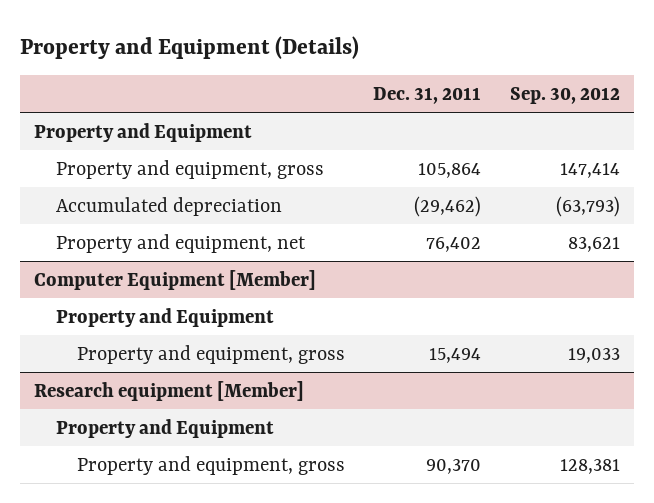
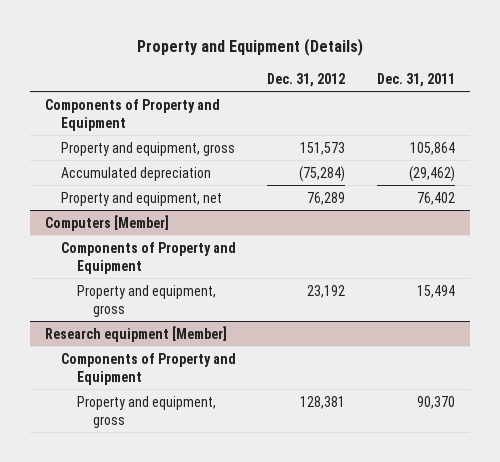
- | Dec. 31, 2011 | Sep. 30, 2012
+ | Dec. 31, 2012 | Dec. 31, 2011
- Property and Equipment
+ Components of Property and Equipment
- Computer Equipment [Member]
- Property and Equipment
+ Computers [Member]
+ Components of Property and Equipment
@ Research equipment [Member]
- Property and Equipment
+ Components of Property and Equipment

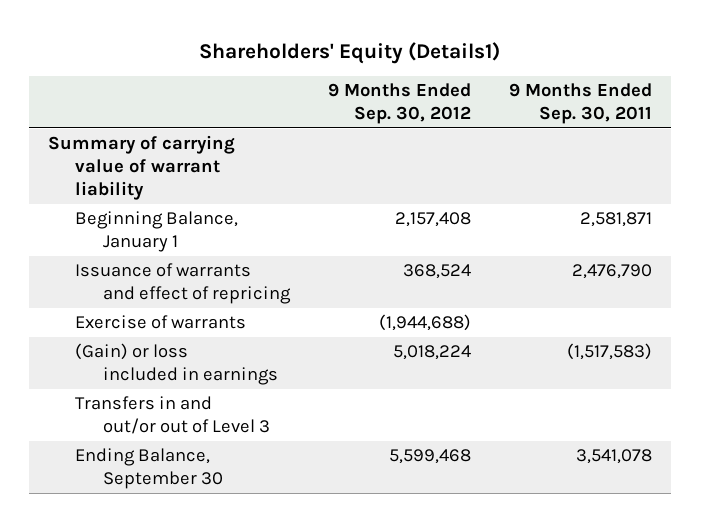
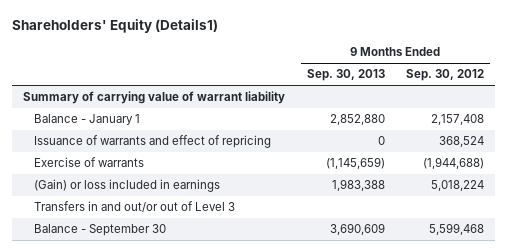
- | 9 Months Ended Sep. 30, 2012 | 9 Months Ended Sep. 30, 2011
+ | 9 Months Ended Sep. 30, 2013 | 9 Months Ended Sep. 30, 2012
- Beginning Balance, January 1 | 2,157,408 | 2,581,871
+ Balance - January 1 | 2,852,880 | 2,157,408
- Ending Balance, September 30 | 5,599,468 | 3,541,078
+ Balance - September 30 | 3,690,609 | 5,599,468

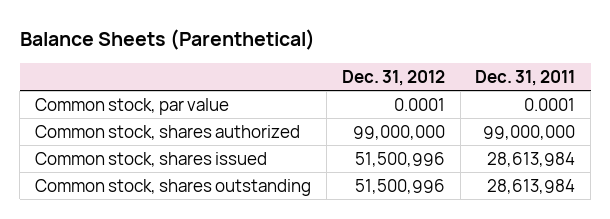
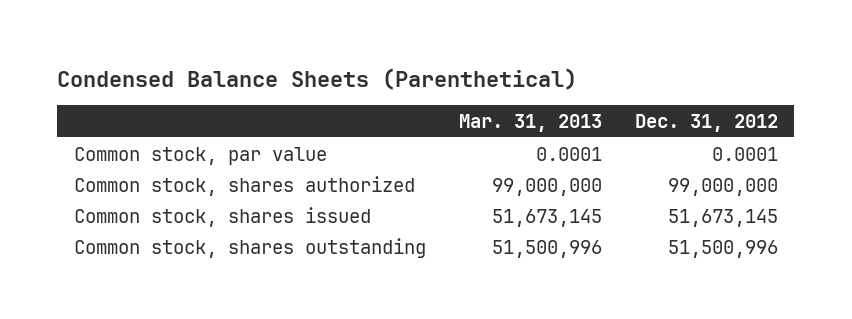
- Balance Sheets (Parenthetical)
+ Condensed Balance Sheets (Parenthetical)
- | Dec. 31, 2012 | Dec. 31, 2011
+ | Mar. 31, 2013 | Dec. 31, 2012
- Common stock, shares issued | 51,500,996 | 28,613,984
+ Common stock, shares issued | 51,673,145 | 51,673,145

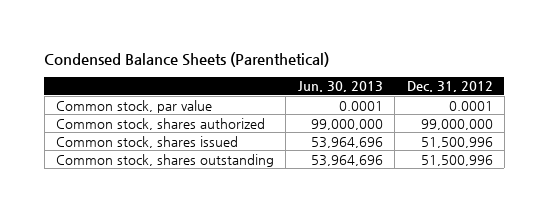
- | Mar. 31, 2013 | Dec. 31, 2012
+ | Jun. 30, 2013 | Dec. 31, 2012
- Common stock, shares issued | 51,673,145 | 51,673,145
+ Common stock, shares issued | 53,964,696 | 51,500,996

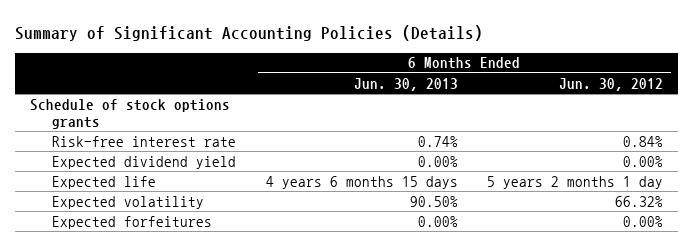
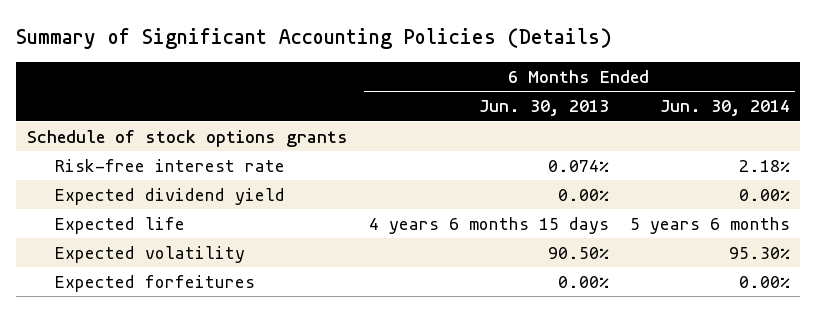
- | 6 Months Ended Jun. 30, 2013 | 6 Months Ended Jun. 30, 2012
+ | 6 Months Ended Jun. 30, 2013 | 6 Months Ended Jun. 30, 2014
- Risk-free interest rate | 0.74% | 0.84%
+ Risk-free interest rate | 0.074% | 2.18%

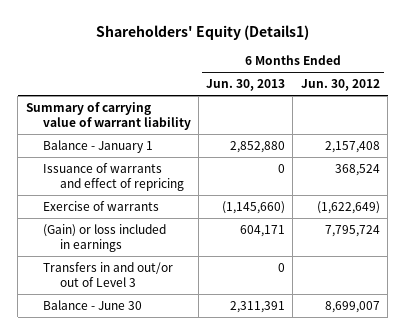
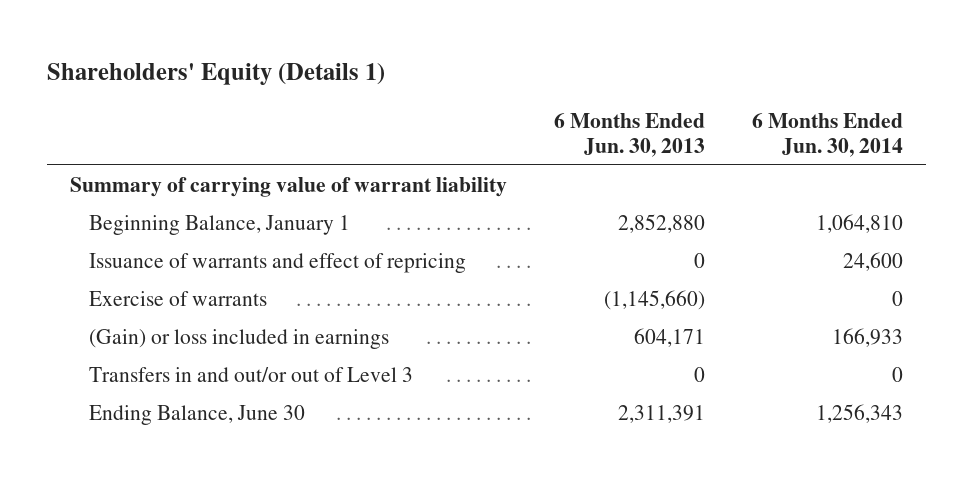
- Shareholders' Equity (Details1)
+ Shareholders' Equity (Details 1)
- | 6 Months Ended Jun. 30, 2013 | 6 Months Ended Jun. 30, 2012
+ | 6 Months Ended Jun. 30, 2013 | 6 Months Ended Jun. 30, 2014
- Balance - January 1 | 2,852,880 | 2,157,408
+ Beginning Balance, January 1 | 2,852,880 | 1,064,810
- Balance - June 30 | 2,311,391 | 8,699,007
+ Ending Balance, June 30 | 2,311,391 | 1,256,343

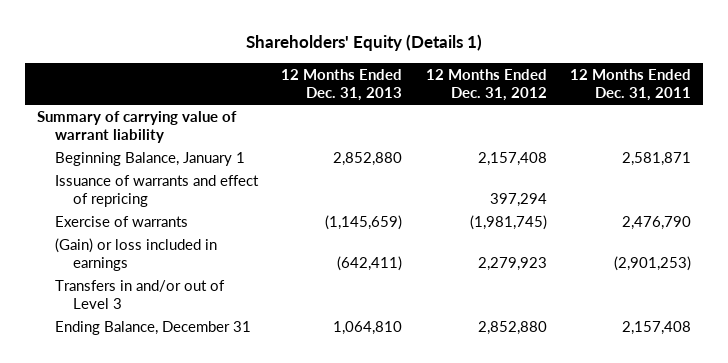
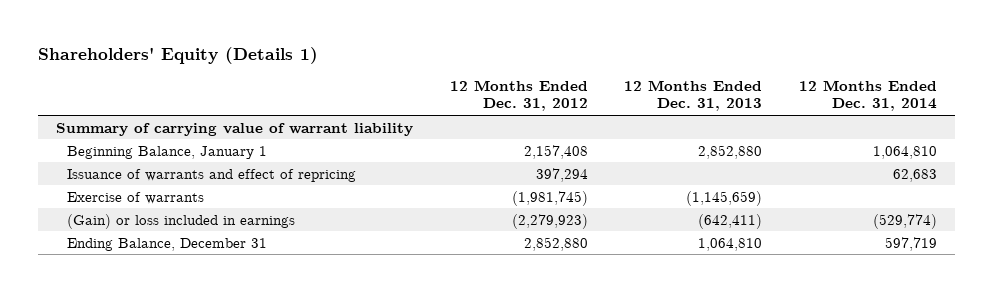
- | 12 Months Ended Dec. 31, 2013 | 12 Months Ended Dec. 31, 2012 | 12 Months Ended Dec. 31, 2011
+ | 12 Months Ended Dec. 31, 2012 | 12 Months Ended Dec. 31, 2013 | 12 Months Ended Dec. 31, 2014
- (Gain) or loss included in earnings | (642,411) | 2,279,923 | (2,901,253)
- Transfers in and/or out of Level 3
+ (Gain) or loss included in earnings | (2,279,923) | (642,411) | (529,774)

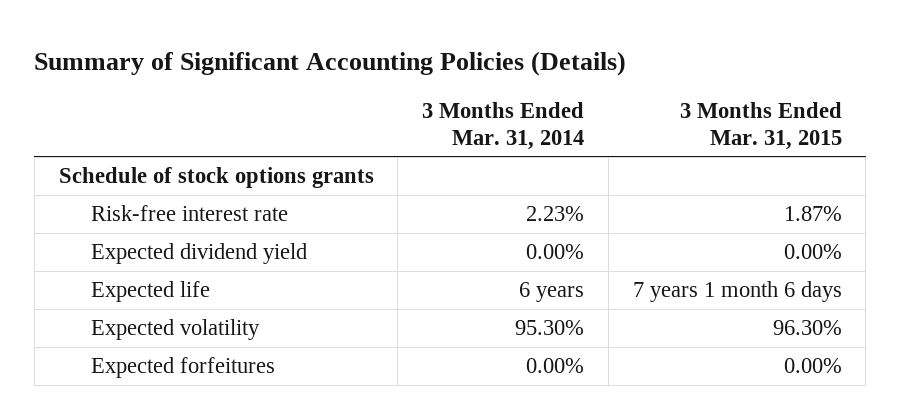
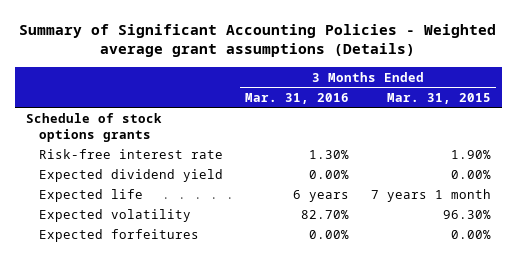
- Summary of Significant Accounting Policies (Details)
+ Summary of Significant Accounting Policies - Weighted average grant assumptions (Details)
- | 3 Months Ended Mar. 31, 2014 | 3 Months Ended Mar. 31, 2015
+ | 3 Months Ended Mar. 31, 2016 | 3 Months Ended Mar. 31, 2015
- Risk-free interest rate | 2.23% | 1.87%
+ Risk-free interest rate | 1.30% | 1.90%
- Expected life | 6 years | 7 years 1 month 6 days
+ Expected life | 6 years | 7 years 1 month

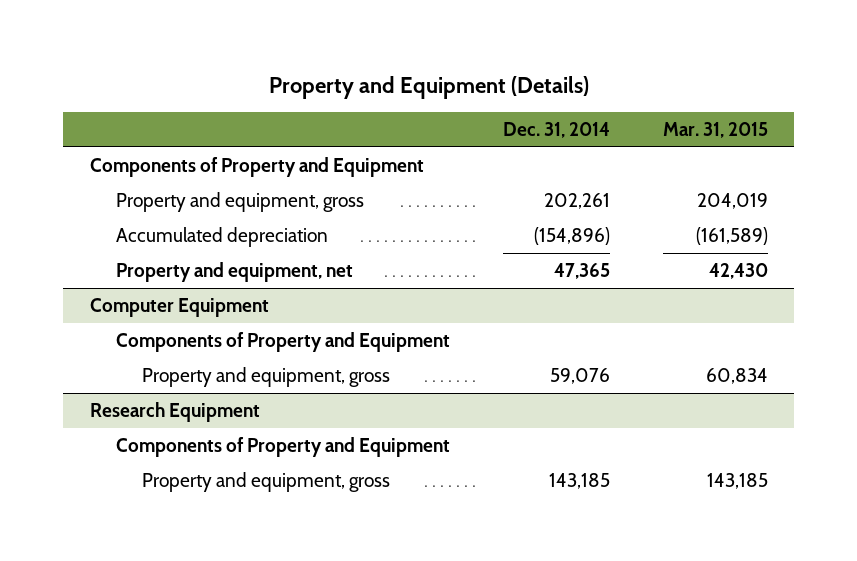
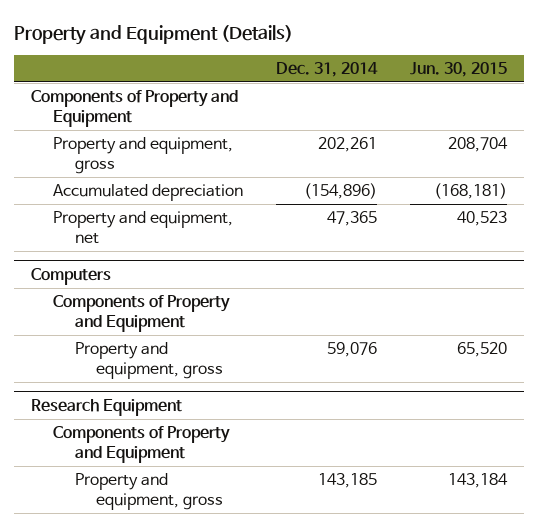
- | Dec. 31, 2014 | Mar. 31, 2015
+ | Dec. 31, 2014 | Jun. 30, 2015
- Computer Equipment
+ Computers

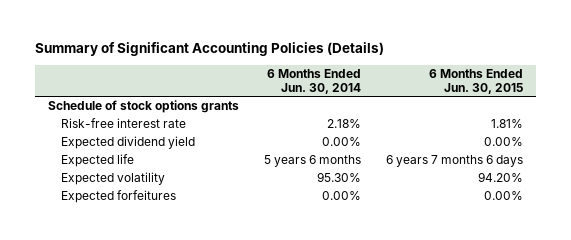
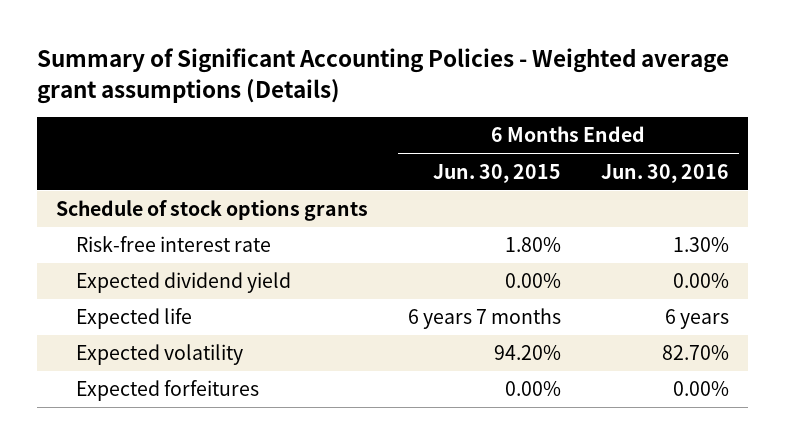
- Summary of Significant Accounting Policies (Details)
+ Summary of Significant Accounting Policies - Weighted average grant assumptions (Details)
- | 6 Months Ended Jun. 30, 2014 | 6 Months Ended Jun. 30, 2015
+ | 6 Months Ended Jun. 30, 2015 | 6 Months Ended Jun. 30, 2016
- Risk-free interest rate | 2.18% | 1.81%
+ Risk-free interest rate | 1.80% | 1.30%
- Expected life | 5 years 6 months | 6 years 7 months 6 days
+ Expected life | 6 years 7 months | 6 years

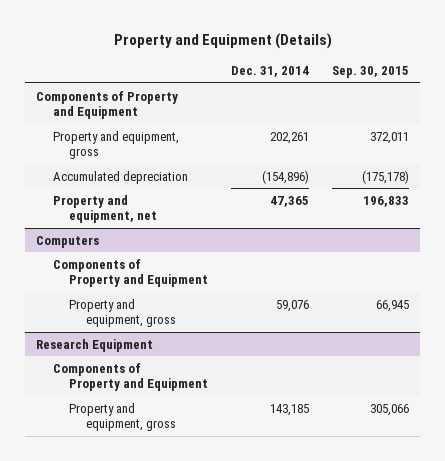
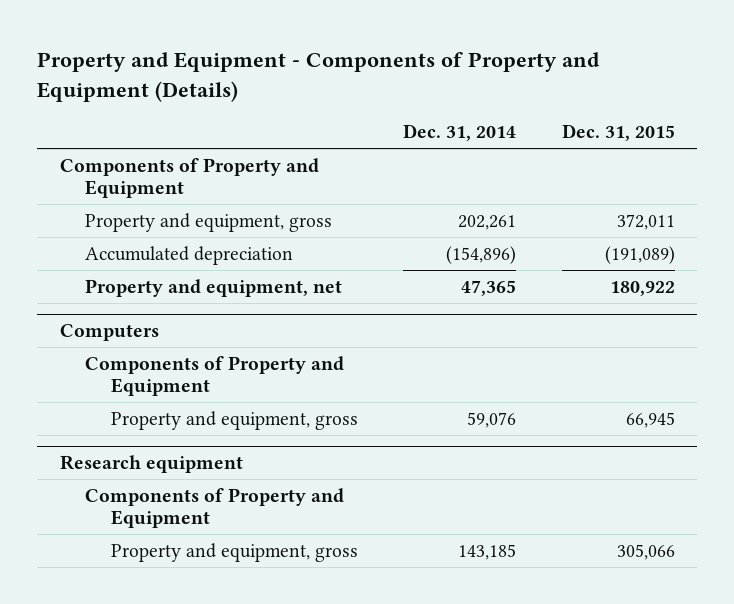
- Property and Equipment (Details)
+ Property and Equipment - Components of Property and Equipment (Details)
- | Dec. 31, 2014 | Sep. 30, 2015
+ | Dec. 31, 2014 | Dec. 31, 2015
- Research Equipment
+ Research equipment

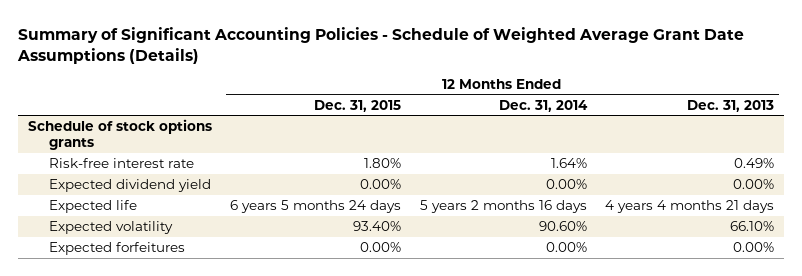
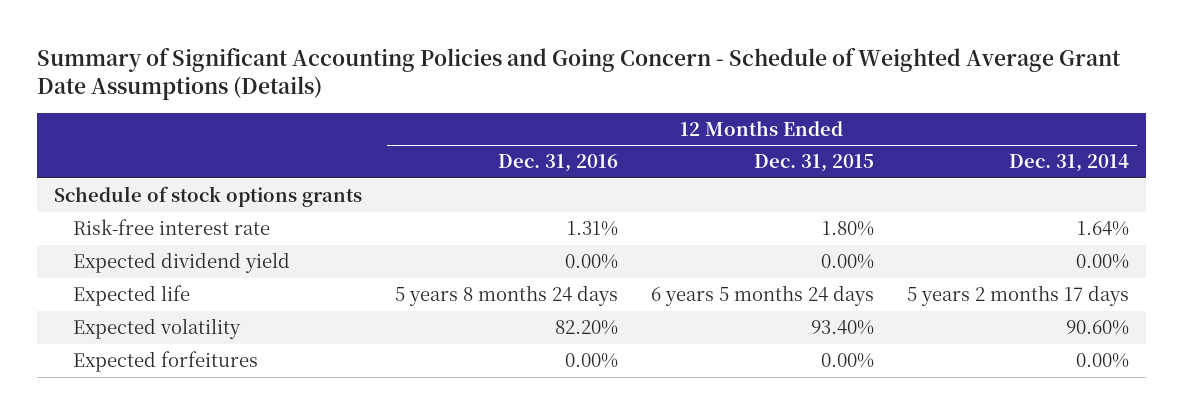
- Summary of Significant Accounting Policies - Schedule of Weighted Average Grant Date Assumptions (Details)
+ Summary of Significant Accounting Policies and Going Concern - Schedule of Weighted Average Grant Date Assumptions (Details)
- | 12 Months Ended Dec. 31, 2015 | 12 Months Ended Dec. 31, 2014 | 12 Months Ended Dec. 31, 2013
+ | 12 Months Ended Dec. 31, 2016 | 12 Months Ended Dec. 31, 2015 | 12 Months Ended Dec. 31, 2014
- Expected life | 6 years 5 months 24 days | 5 years 2 months 16 days | 4 years 4 months 21 days
+ Expected life | 5 years 8 months 24 days | 6 years 5 months 24 days | 5 years 2 months 17 days

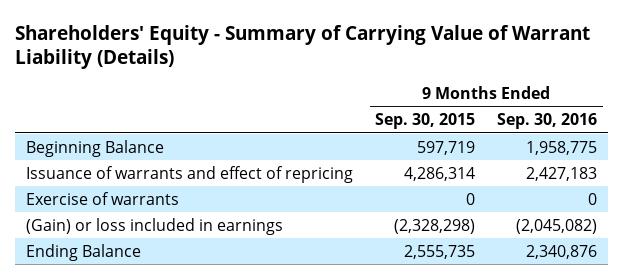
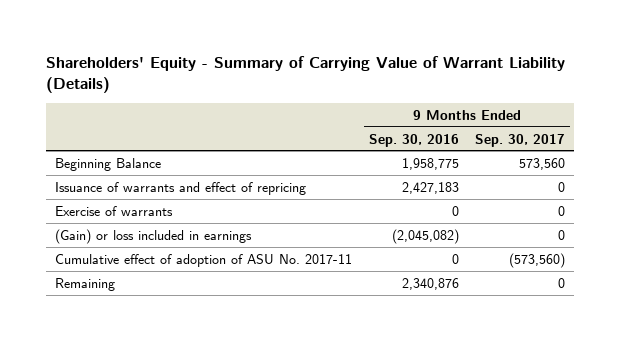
- | 9 Months Ended Sep. 30, 2015 | 9 Months Ended Sep. 30, 2016
+ | 9 Months Ended Sep. 30, 2016 | 9 Months Ended Sep. 30, 2017
- Ending Balance | 2,555,735 | 2,340,876
+ Cumulative effect of adoption of ASU No. 2017-11 | 0 | (573,560)
+ Remaining | 2,340,876 | 0

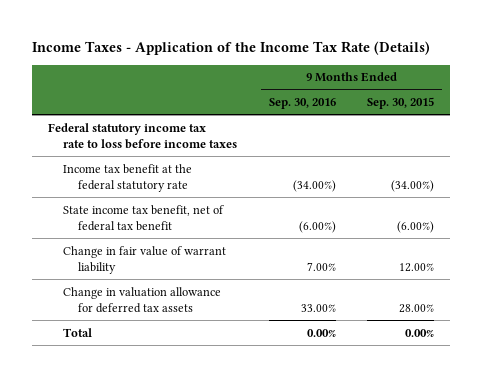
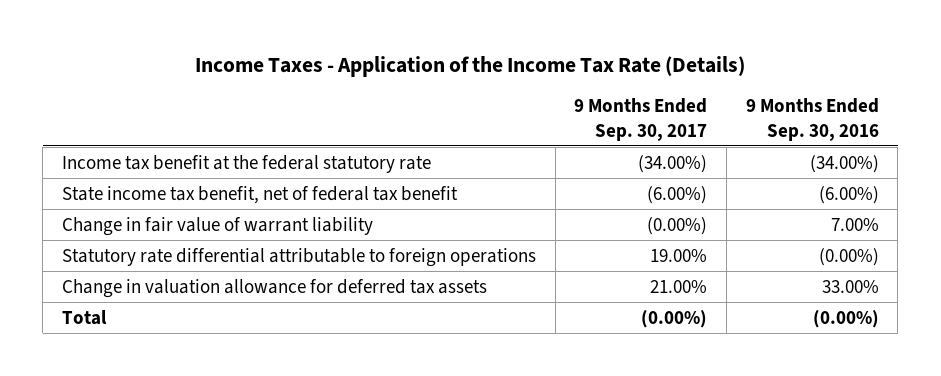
- | 9 Months Ended Sep. 30, 2016 | 9 Months Ended Sep. 30, 2015
+ | 9 Months Ended Sep. 30, 2017 | 9 Months Ended Sep. 30, 2016
- Federal statutory income tax rate to loss before income taxes
+ Statutory rate differential attributable to foreign operations | 19.00% | (0.00%)
- Total | 0.00% | 0.00%
+ Total | (0.00%) | (0.00%)

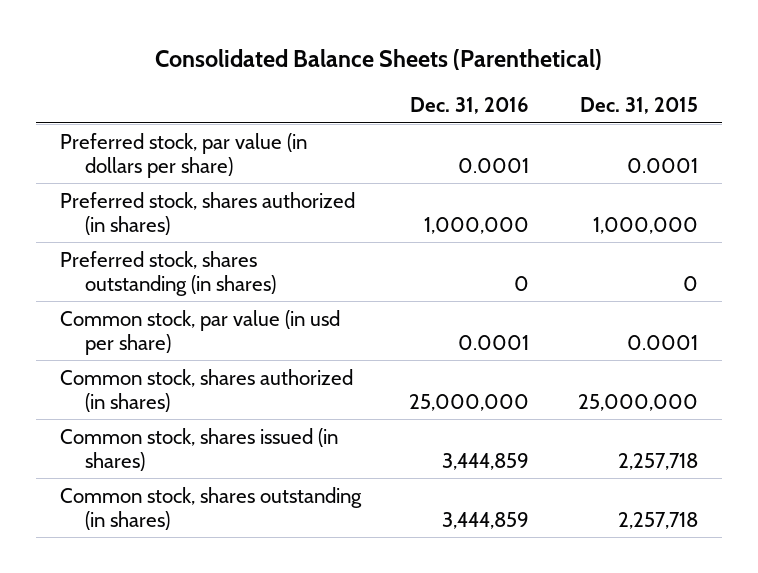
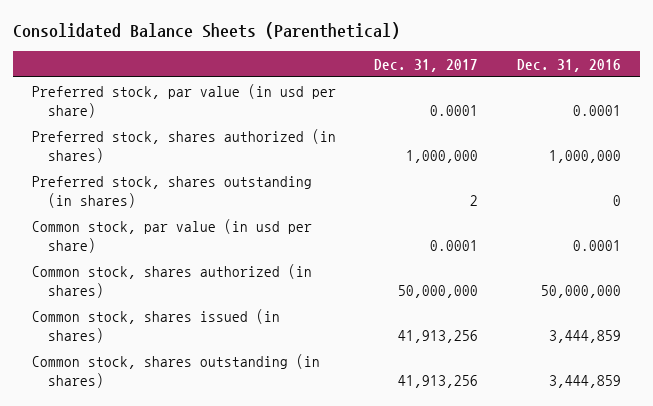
- | Dec. 31, 2016 | Dec. 31, 2015
+ | Dec. 31, 2017 | Dec. 31, 2016
- Preferred stock, par value (in dollars per share) | 0.0001 | 0.0001
+ Preferred stock, par value (in usd per share) | 0.0001 | 0.0001
- Common stock, shares authorized (in shares) | 25,000,000 | 25,000,000
+ Common stock, shares authorized (in shares) | 50,000,000 | 50,000,000

